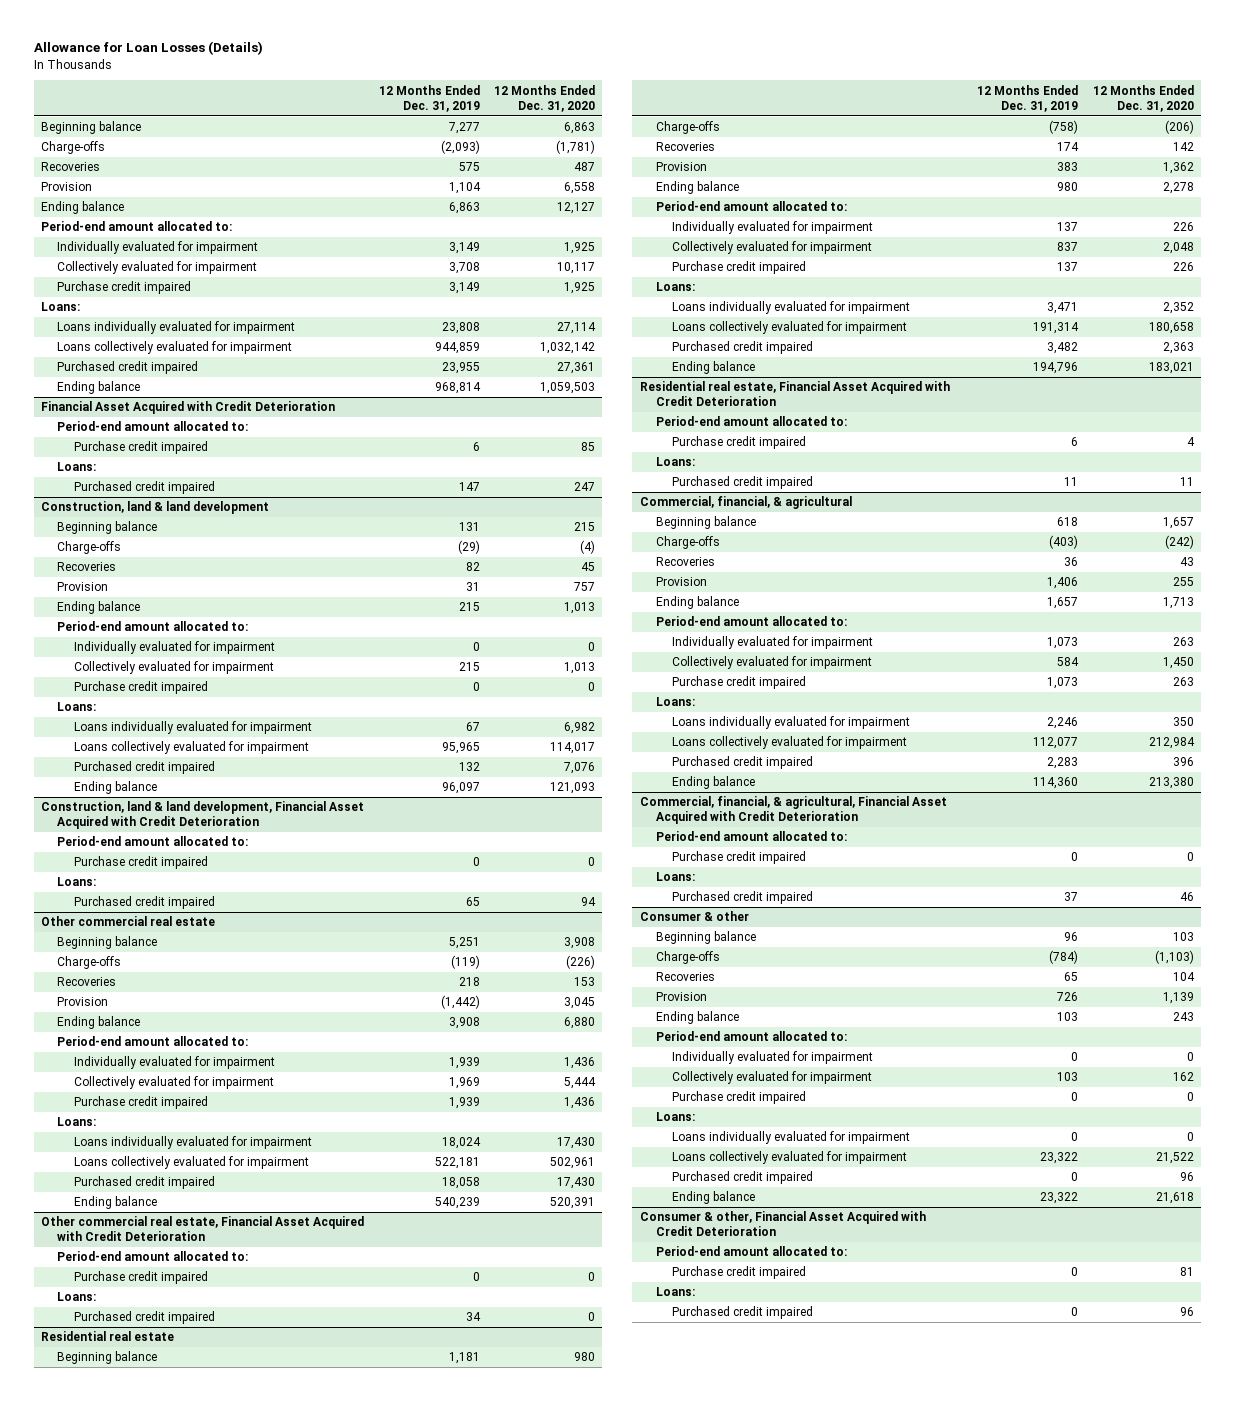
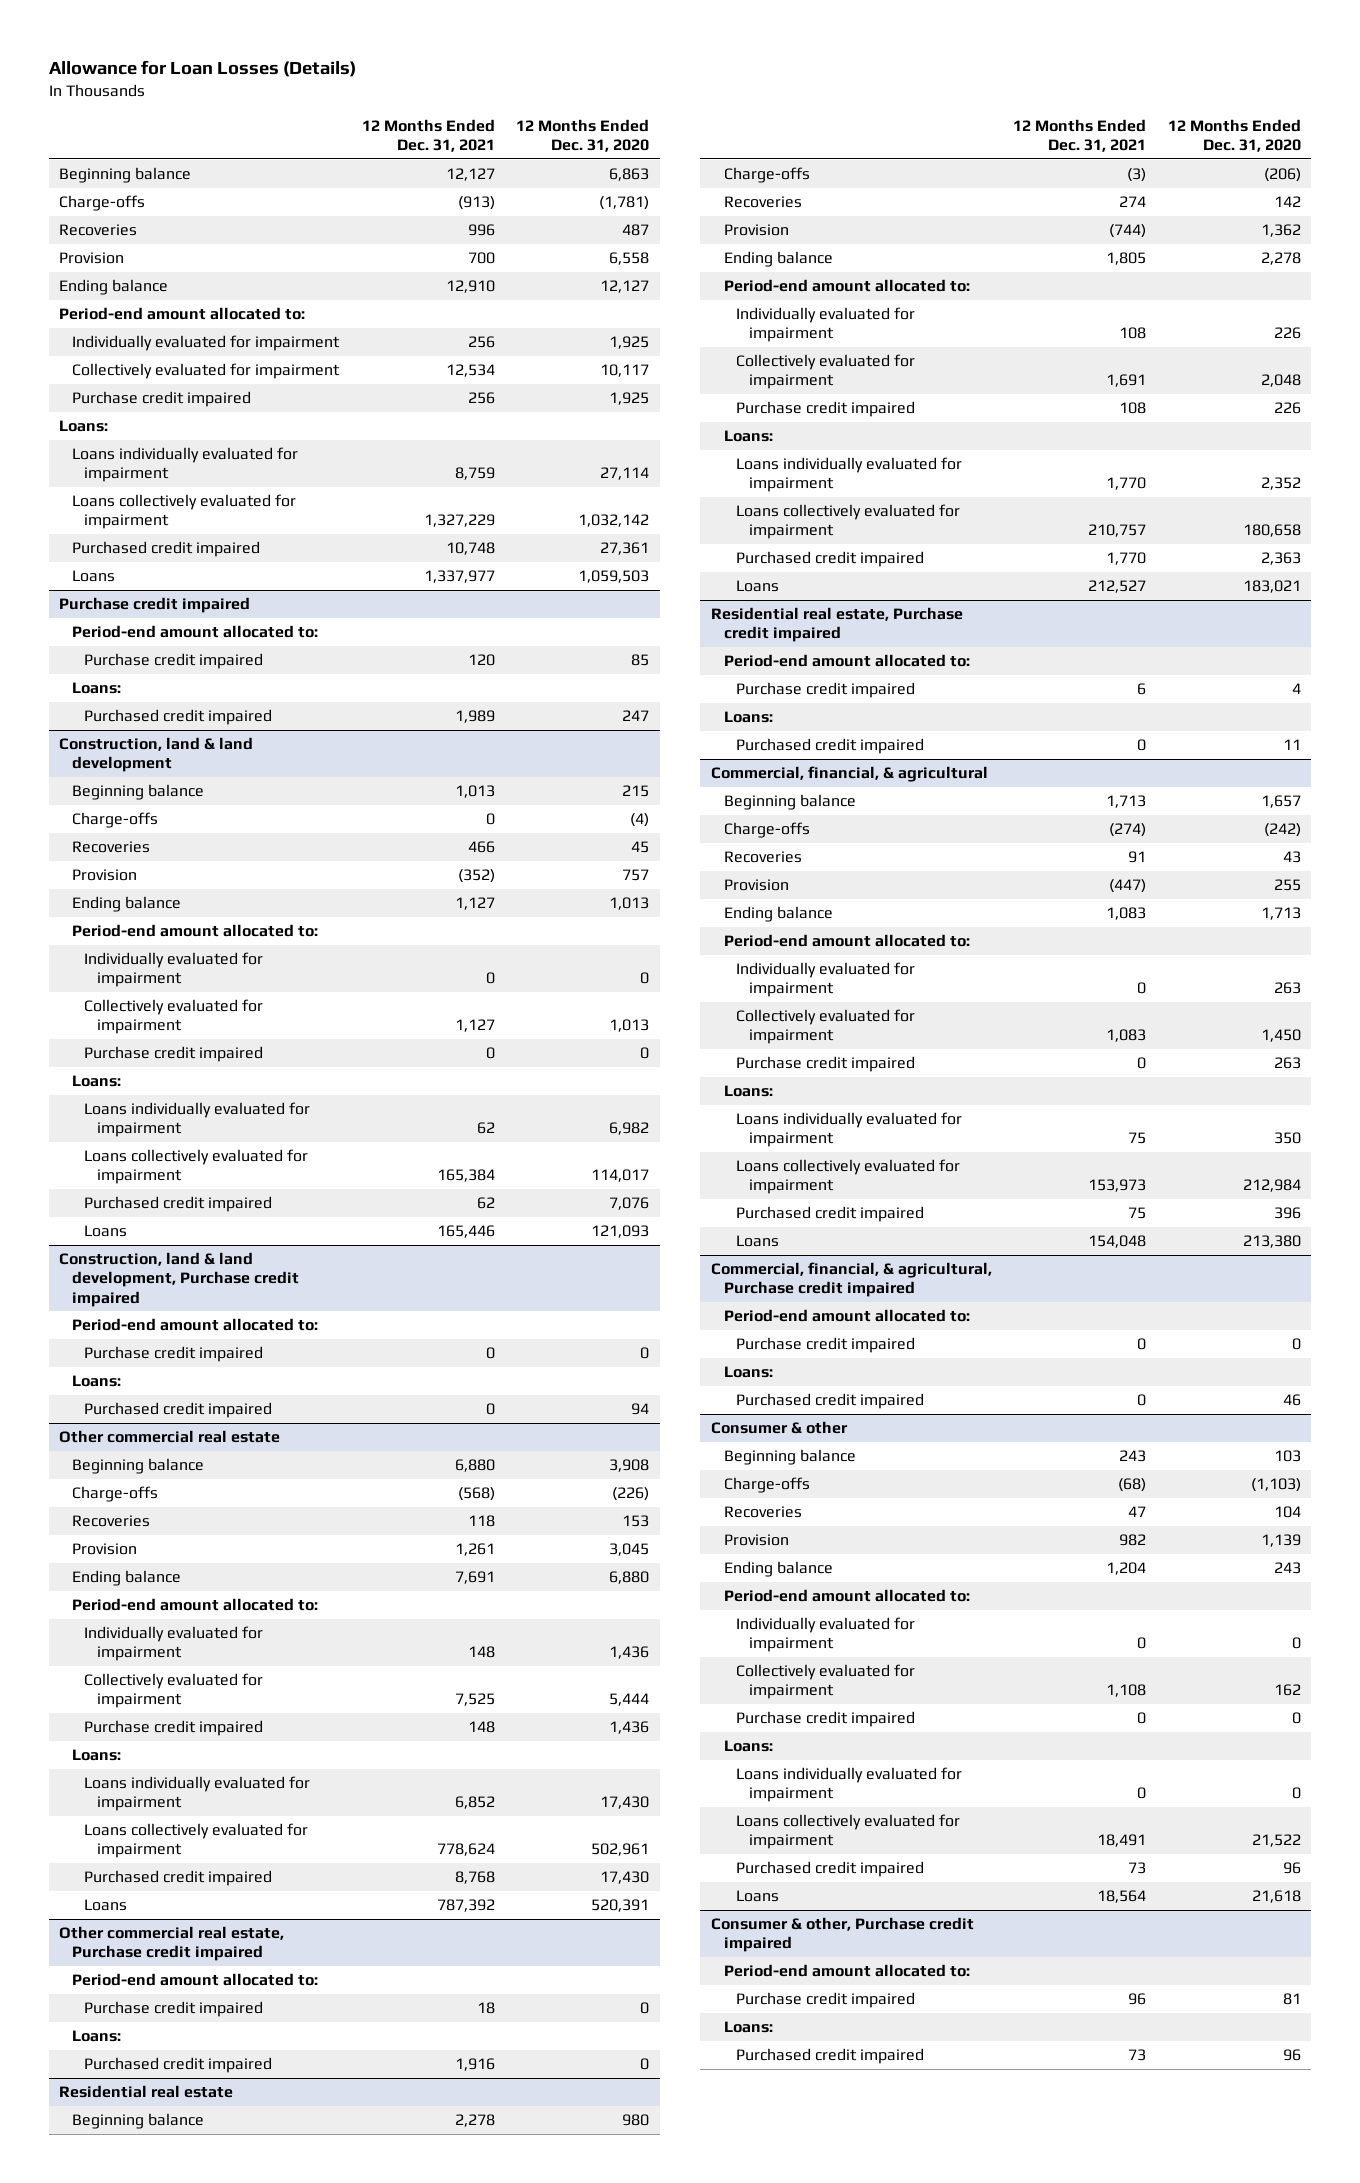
- | 12 Months Ended Dec. 31, 2019 | 12 Months Ended Dec. 31, 2020
+ | 12 Months Ended Dec. 31, 2021 | 12 Months Ended Dec. 31, 2020
- Ending balance | 968,814 | 1,059,503
- Financial Asset Acquired with Credit Deterioration
+ Loans | 1,337,977 | 1,059,503
+ Purchase credit impaired
@ Construction, land & land development
- Ending balance | 96,097 | 121,093
- Construction, land & land development, Financial Asset Acquired with Credit Deterioration
@ Construction, land & land development
+ Loans | 165,446 | 121,093
+ Construction, land & land development, Purchase credit impaired
@ Other commercial real estate
- Ending balance | 540,239 | 520,391
- Other commercial real estate, Financial Asset Acquired with Credit Deterioration
@ Other commercial real estate
+ Loans | 787,392 | 520,391
+ Other commercial real estate, Purchase credit impaired
@ Residential real estate
- Ending balance | 194,796 | 183,021
- Residential real estate, Financial Asset Acquired with Credit Deterioration
@ Residential real estate
+ Loans | 212,527 | 183,021
+ Residential real estate, Purchase credit impaired
@ Commercial, financial, & agricultural
- Ending balance | 114,360 | 213,380
- Commercial, financial, & agricultural, Financial Asset Acquired with Credit Deterioration
@ Commercial, financial, & agricultural
+ Loans | 154,048 | 213,380
+ Commercial, financial, & agricultural, Purchase credit impaired
@ Consumer & other
- Ending balance | 23,322 | 21,618
- Consumer & other, Financial Asset Acquired with Credit Deterioration
@ Consumer & other
+ Loans | 18,564 | 21,618
+ Consumer & other, Purchase credit impaired

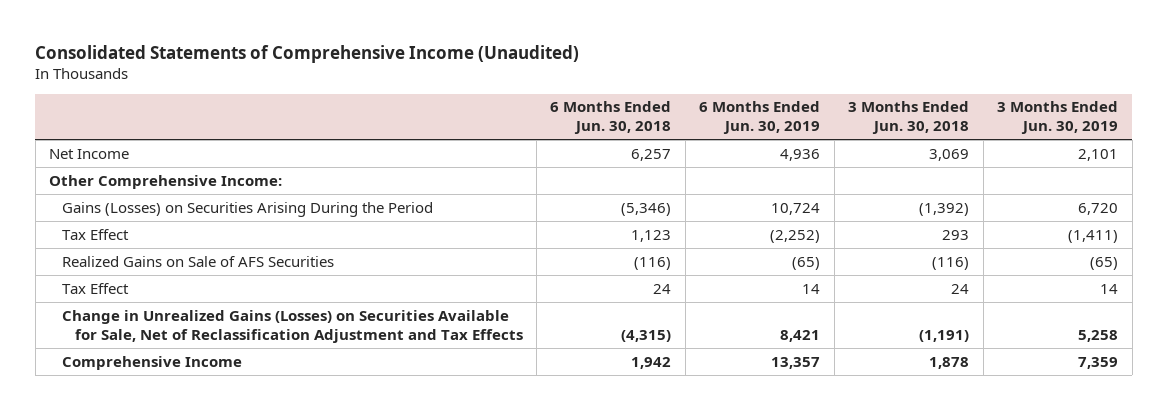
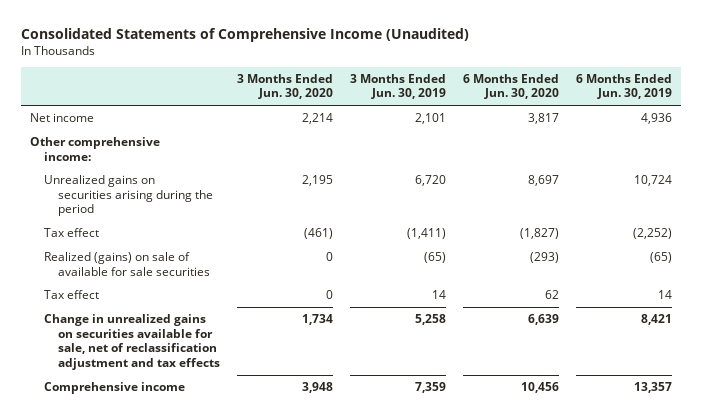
- | 6 Months Ended Jun. 30, 2018 | 6 Months Ended Jun. 30, 2019 | 3 Months Ended Jun. 30, 2018 | 3 Months Ended Jun. 30, 2019
+ | 3 Months Ended Jun. 30, 2020 | 3 Months Ended Jun. 30, 2019 | 6 Months Ended Jun. 30, 2020 | 6 Months Ended Jun. 30, 2019
- Net Income | 6,257 | 4,936 | 3,069 | 2,101
- Other Comprehensive Income:
- Gains (Losses) on Securities Arising During the Period | (5,346) | 10,724 | (1,392) | 6,720
- Tax Effect | 1,123 | (2,252) | 293 | (1,411)
- Realized Gains on Sale of AFS Securities | (116) | (65) | (116) | (65)
- Tax Effect | 24 | 14 | 24 | 14
- Change in Unrealized Gains (Losses) on Securities Available for Sale, Net of Reclassification Adjustment and Tax Effects | (4,315) | 8,421 | (1,191) | 5,258
- Comprehensive Income | 1,942 | 13,357 | 1,878 | 7,359
+ Net income | 2,214 | 2,101 | 3,817 | 4,936
+ Other comprehensive income:
+ Unrealized gains on securities arising during the period | 2,195 | 6,720 | 8,697 | 10,724
+ Tax effect | (461) | (1,411) | (1,827) | (2,252)
+ Realized (gains) on sale of available for sale securities | 0 | (65) | (293) | (65)
+ Tax effect | 0 | 14 | 62 | 14
+ Change in unrealized gains on securities available for sale, net of reclassification adjustment and tax effects | 1,734 | 5,258 | 6,639 | 8,421
+ Comprehensive income | 3,948 | 7,359 | 10,456 | 13,357

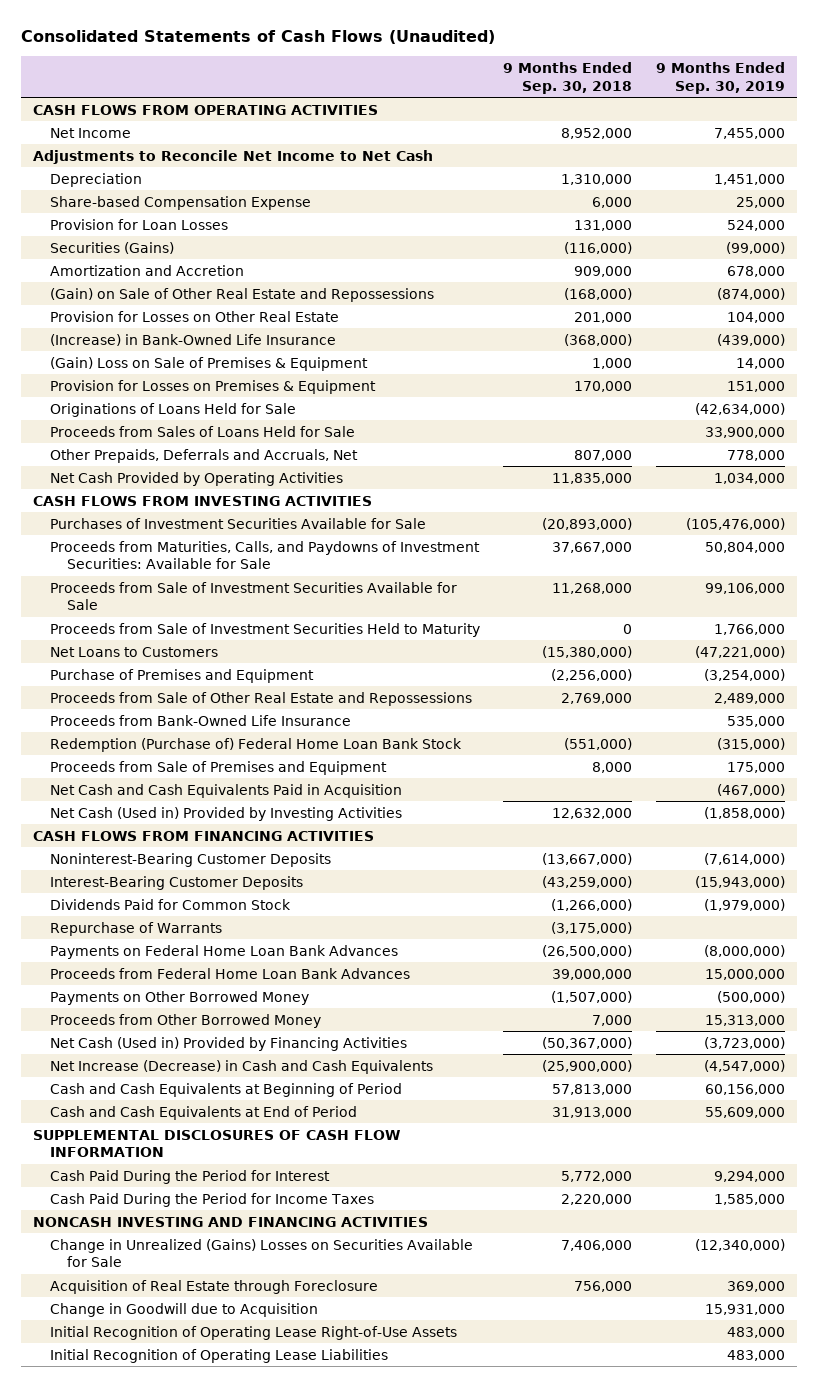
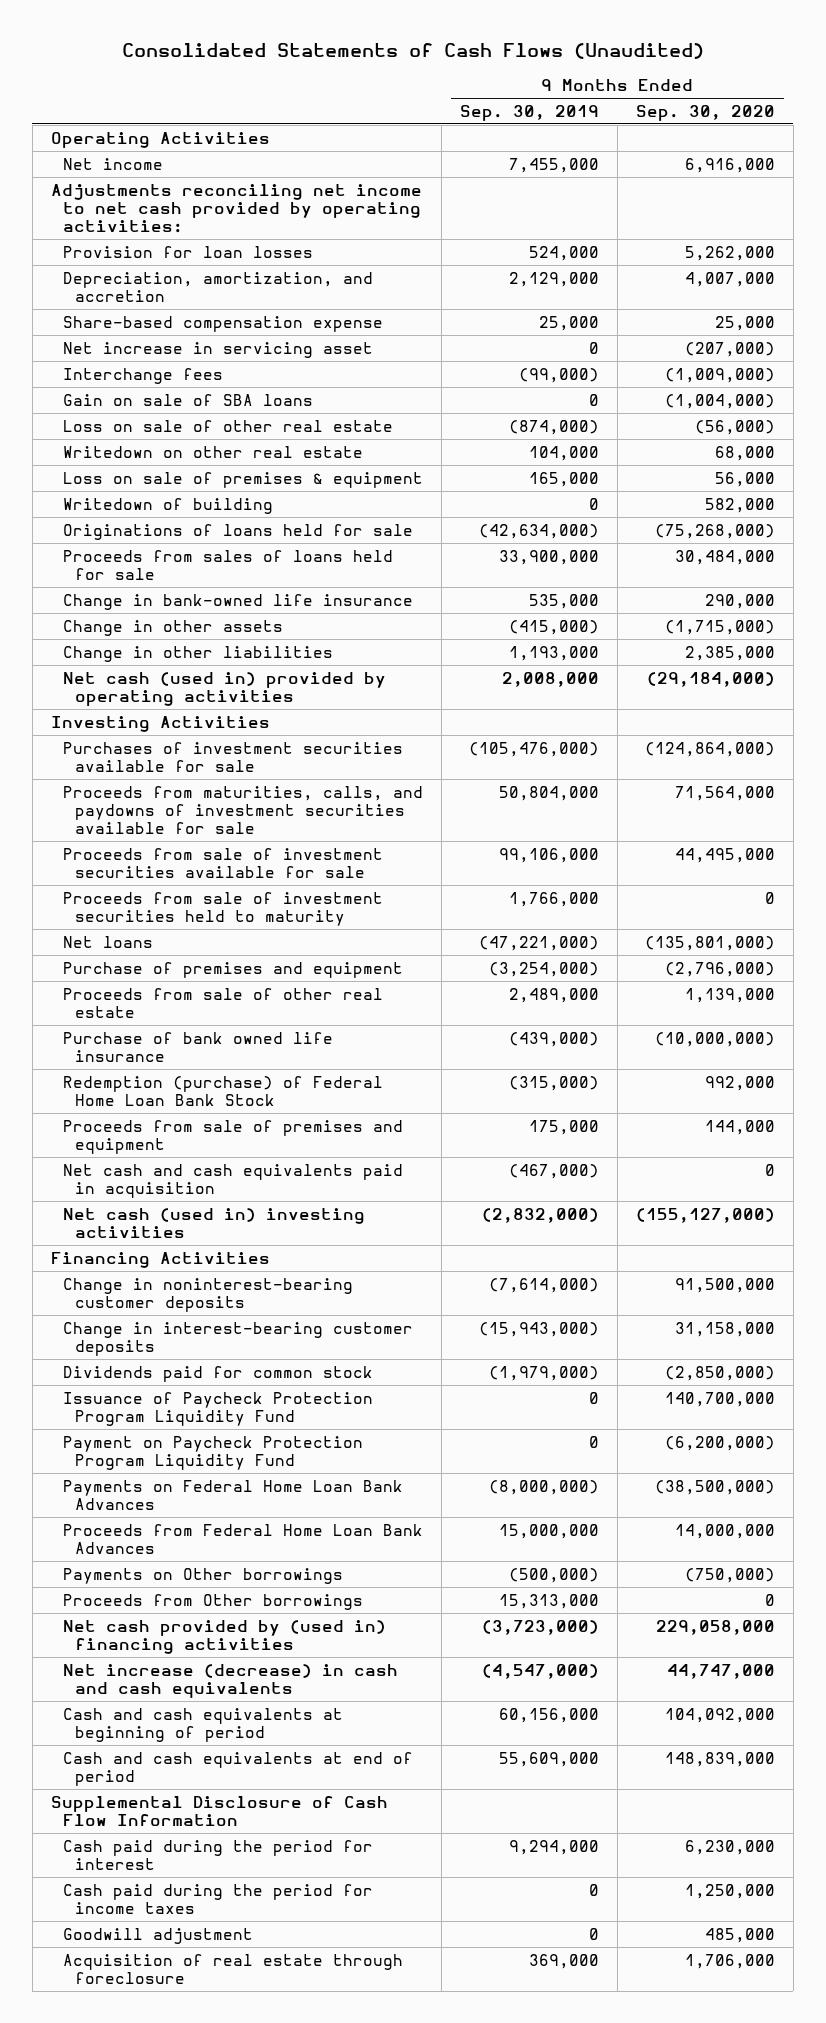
- | 9 Months Ended Sep. 30, 2018 | 9 Months Ended Sep. 30, 2019
+ | 9 Months Ended Sep. 30, 2019 | 9 Months Ended Sep. 30, 2020
- CASH FLOWS FROM OPERATING ACTIVITIES
- Net Income | 8,952,000 | 7,455,000
- Adjustments to Reconcile Net Income to Net Cash
- Depreciation | 1,310,000 | 1,451,000
- Share-based Compensation Expense | 6,000 | 25,000
- Provision for Loan Losses | 131,000 | 524,000
- Securities (Gains) | (116,000) | (99,000)
- Amortization and Accretion | 909,000 | 678,000
- (Gain) on Sale of Other Real Estate and Repossessions | (168,000) | (874,000)
- Provision for Losses on Other Real Estate | 201,000 | 104,000
- (Increase) in Bank-Owned Life Insurance | (368,000) | (439,000)
- (Gain) Loss on Sale of Premises & Equipment | 1,000 | 14,000
- Provision for Losses on Premises & Equipment | 170,000 | 151,000
- Originations of Loans Held for Sale | | (42,634,000)
- Proceeds from Sales of Loans Held for Sale | | 33,900,000
- Other Prepaids, Deferrals and Accruals, Net | 807,000 | 778,000
- Net Cash Provided by Operating Activities | 11,835,000 | 1,034,000
- CASH FLOWS FROM INVESTING ACTIVITIES
- Purchases of Investment Securities Available for Sale | (20,893,000) | (105,476,000)
- Proceeds from Maturities, Calls, and Paydowns of Investment Securities: Available for Sale | 37,667,000 | 50,804,000
- Proceeds from Sale of Investment Securities Available for Sale | 11,268,000 | 99,106,000
- Proceeds from Sale of Investment Securities Held to Maturity | 0 | 1,766,000
- Net Loans to Customers | (15,380,000) | (47,221,000)
- Purchase of Premises and Equipment | (2,256,000) | (3,254,000)
- Proceeds from Sale of Other Real Estate and Repossessions | 2,769,000 | 2,489,000
- Proceeds from Bank-Owned Life Insurance | | 535,000
- Redemption (Purchase of) Federal Home Loan Bank Stock | (551,000) | (315,000)
- Proceeds from Sale of Premises and Equipment | 8,000 | 175,000
- Net Cash and Cash Equivalents Paid in Acquisition | | (467,000)
- Net Cash (Used in) Provided by Investing Activities | 12,632,000 | (1,858,000)
- CASH FLOWS FROM FINANCING ACTIVITIES
- Noninterest-Bearing Customer Deposits | (13,667,000) | (7,614,000)
- Interest-Bearing Customer Deposits | (43,259,000) | (15,943,000)
- Dividends Paid for Common Stock | (1,266,000) | (1,979,000)
- Repurchase of Warrants | (3,175,000) |
+ Operating Activities
+ Net income | 7,455,000 | 6,916,000
+ Adjustments reconciling net income to net cash provided by operating activities:
+ Provision for loan losses | 524,000 | 5,262,000
+ Depreciation, amortization, and accretion | 2,129,000 | 4,007,000
+ Share-based compensation expense | 25,000 | 25,000
+ Net increase in servicing asset | 0 | (207,000)
+ Interchange fees | (99,000) | (1,009,000)
+ Gain on sale of SBA loans | 0 | (1,004,000)
+ Loss on sale of other real estate | (874,000) | (56,000)
+ Writedown on other real estate | 104,000 | 68,000
+ Loss on sale of premises & equipment | 165,000 | 56,000
+ Writedown of building | 0 | 582,000
+ Originations of loans held for sale | (42,634,000) | (75,268,000)
+ Proceeds from sales of loans held for sale | 33,900,000 | 30,484,000
+ Change in bank-owned life insurance | 535,000 | 290,000
+ Change in other assets | (415,000) | (1,715,000)
+ Change in other liabilities | 1,193,000 | 2,385,000
+ Net cash (used in) provided by operating activities | 2,008,000 | (29,184,000)
+ Investing Activities
+ Purchases of investment securities available for sale | (105,476,000) | (124,864,000)
+ Proceeds from maturities, calls, and paydowns of investment securities available for sale | 50,804,000 | 71,564,000
+ Proceeds from sale of investment securities available for sale | 99,106,000 | 44,495,000
+ Proceeds from sale of investment securities held to maturity | 1,766,000 | 0
+ Net loans | (47,221,000) | (135,801,000)
+ Purchase of premises and equipment | (3,254,000) | (2,796,000)
+ Proceeds from sale of other real estate | 2,489,000 | 1,139,000
+ Purchase of bank owned life insurance | (439,000) | (10,000,000)
+ Redemption (purchase) of Federal Home Loan Bank Stock | (315,000) | 992,000
+ Proceeds from sale of premises and equipment | 175,000 | 144,000
+ Net cash and cash equivalents paid in acquisition | (467,000) | 0
+ Net cash (used in) investing activities | (2,832,000) | (155,127,000)
+ Financing Activities
+ Change in noninterest-bearing customer deposits | (7,614,000) | 91,500,000
+ Change in interest-bearing customer deposits | (15,943,000) | 31,158,000
+ Dividends paid for common stock | (1,979,000) | (2,850,000)
+ Issuance of Paycheck Protection Program Liquidity Fund | 0 | 140,700,000
+ Payment on Paycheck Protection Program Liquidity Fund | 0 | (6,200,000)
- Payments on Other Borrowed Money | (1,507,000) | (500,000)
- Proceeds from Other Borrowed Money | 7,000 | 15,313,000
- Net Cash (Used in) Provided by Financing Activities | (50,367,000) | (3,723,000)
- Net Increase (Decrease) in Cash and Cash Equivalents | (25,900,000) | (4,547,000)
- Cash and Cash Equivalents at Beginning of Period | 57,813,000 | 60,156,000
- Cash and Cash Equivalents at End of Period | 31,913,000 | 55,609,000
- SUPPLEMENTAL DISCLOSURES OF CASH FLOW INFORMATION
- Cash Paid During the Period for Interest | 5,772,000 | 9,294,000
- Cash Paid During the Period for Income Taxes | 2,220,000 | 1,585,000
- NONCASH INVESTING AND FINANCING ACTIVITIES
- Change in Unrealized (Gains) Losses on Securities Available for Sale | 7,406,000 | (12,340,000)
- Acquisition of Real Estate through Foreclosure | 756,000 | 369,000
- Change in Goodwill due to Acquisition | | 15,931,000
- Initial Recognition of Operating Lease Right-of-Use Assets | | 483,000
- Initial Recognition of Operating Lease Liabilities | | 483,000
+ Payments on Other borrowings | (500,000) | (750,000)
+ Proceeds from Other borrowings | 15,313,000 | 0
+ Net cash provided by (used in) financing activities | (3,723,000) | 229,058,000
+ Net increase (decrease) in cash and cash equivalents | (4,547,000) | 44,747,000
+ Cash and cash equivalents at beginning of period | 60,156,000 | 104,092,000
+ Cash and cash equivalents at end of period | 55,609,000 | 148,839,000
+ Supplemental Disclosure of Cash Flow Information
+ Cash paid during the period for interest | 9,294,000 | 6,230,000
+ Cash paid during the period for income taxes | 0 | 1,250,000
+ Goodwill adjustment | 0 | 485,000
+ Acquisition of real estate through foreclosure | 369,000 | 1,706,000

